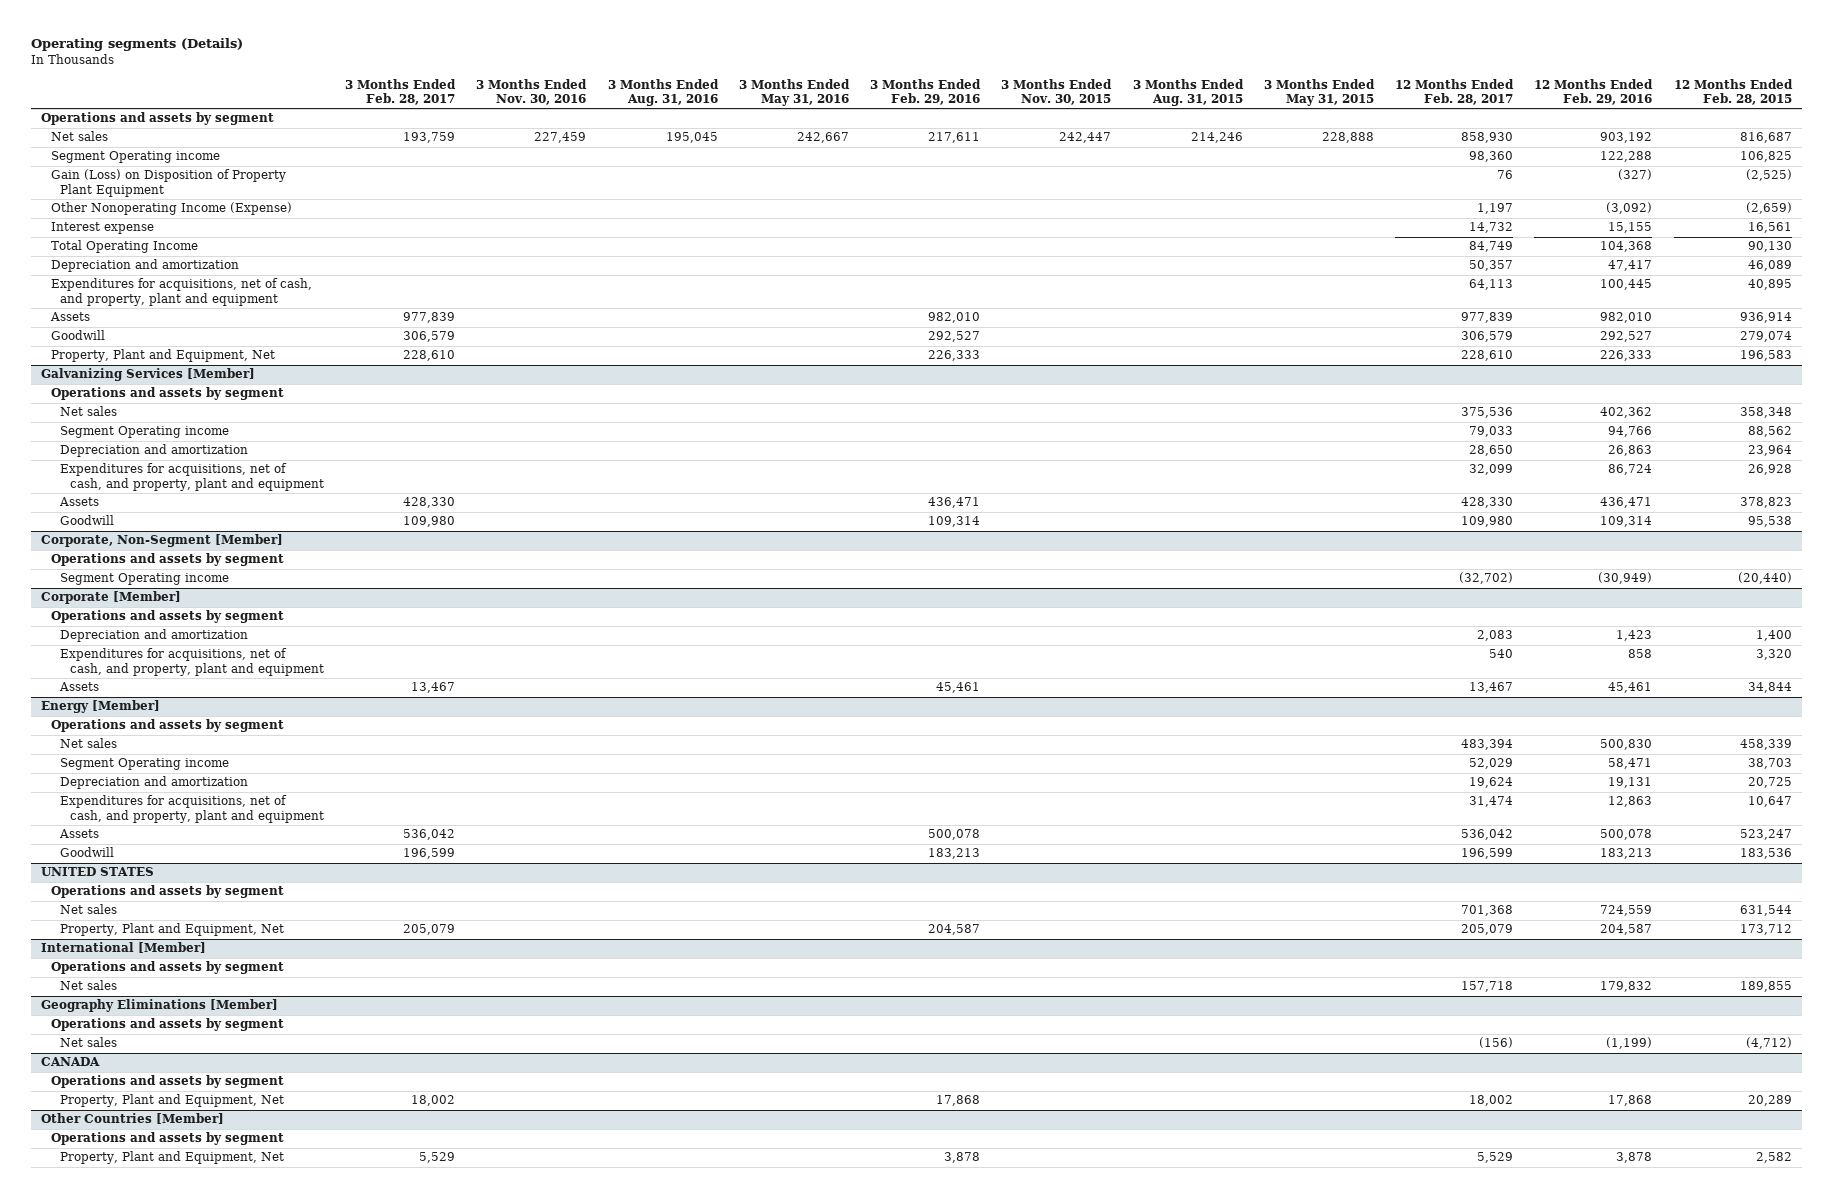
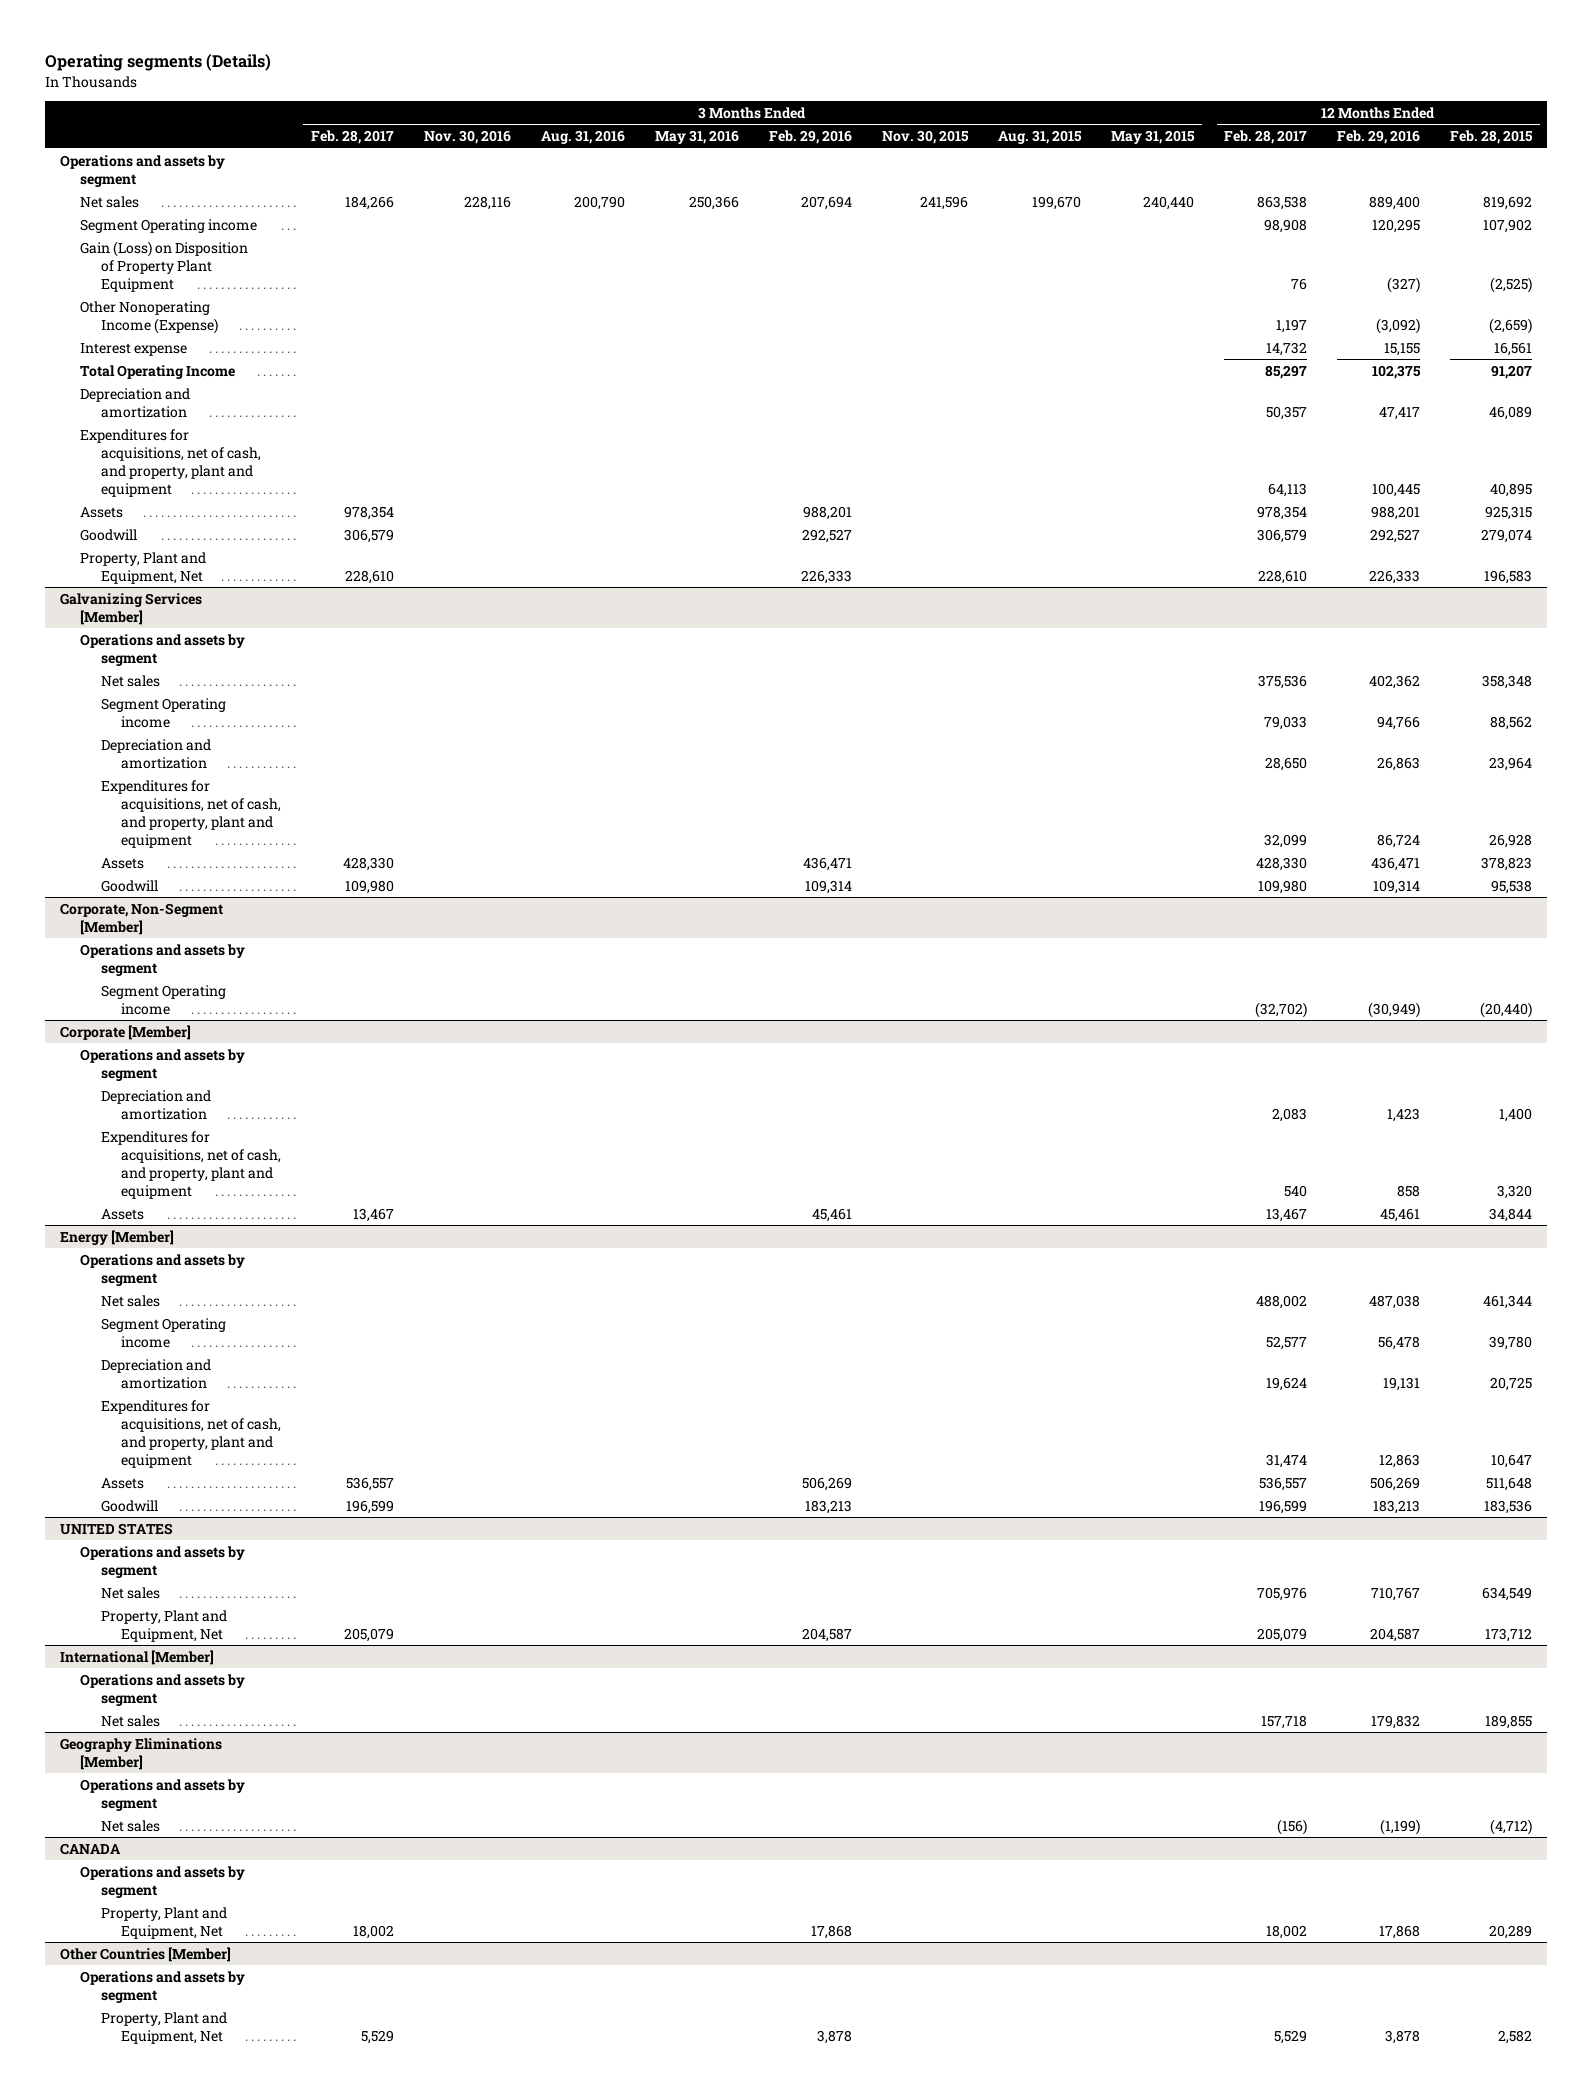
- Net sales | 193,759 | 227,459 | 195,045 | 242,667 | 217,611 | 242,447 | 214,246 | 228,888 | 858,930 | 903,192 | 816,687
- Segment Operating income | | | | | | | | | 98,360 | 122,288 | 106,825
+ Net sales | 184,266 | 228,116 | 200,790 | 250,366 | 207,694 | 241,596 | 199,670 | 240,440 | 863,538 | 889,400 | 819,692
+ Segment Operating income | | | | | | | | | 98,908 | 120,295 | 107,902
- Total Operating Income | | | | | | | | | 84,749 | 104,368 | 90,130
+ Total Operating Income | | | | | | | | | 85,297 | 102,375 | 91,207
- Assets | 977,839 | | | | 982,010 | | | | 977,839 | 982,010 | 936,914
+ Assets | 978,354 | | | | 988,201 | | | | 978,354 | 988,201 | 925,315
@ Energy [Member]
- Net sales | | | | | | | | | 483,394 | 500,830 | 458,339
- Segment Operating income | | | | | | | | | 52,029 | 58,471 | 38,703
+ Net sales | | | | | | | | | 488,002 | 487,038 | 461,344
+ Segment Operating income | | | | | | | | | 52,577 | 56,478 | 39,780
- Assets | 536,042 | | | | 500,078 | | | | 536,042 | 500,078 | 523,247
+ Assets | 536,557 | | | | 506,269 | | | | 536,557 | 506,269 | 511,648
@ UNITED STATES
- Net sales | | | | | | | | | 701,368 | 724,559 | 631,544
+ Net sales | | | | | | | | | 705,976 | 710,767 | 634,549

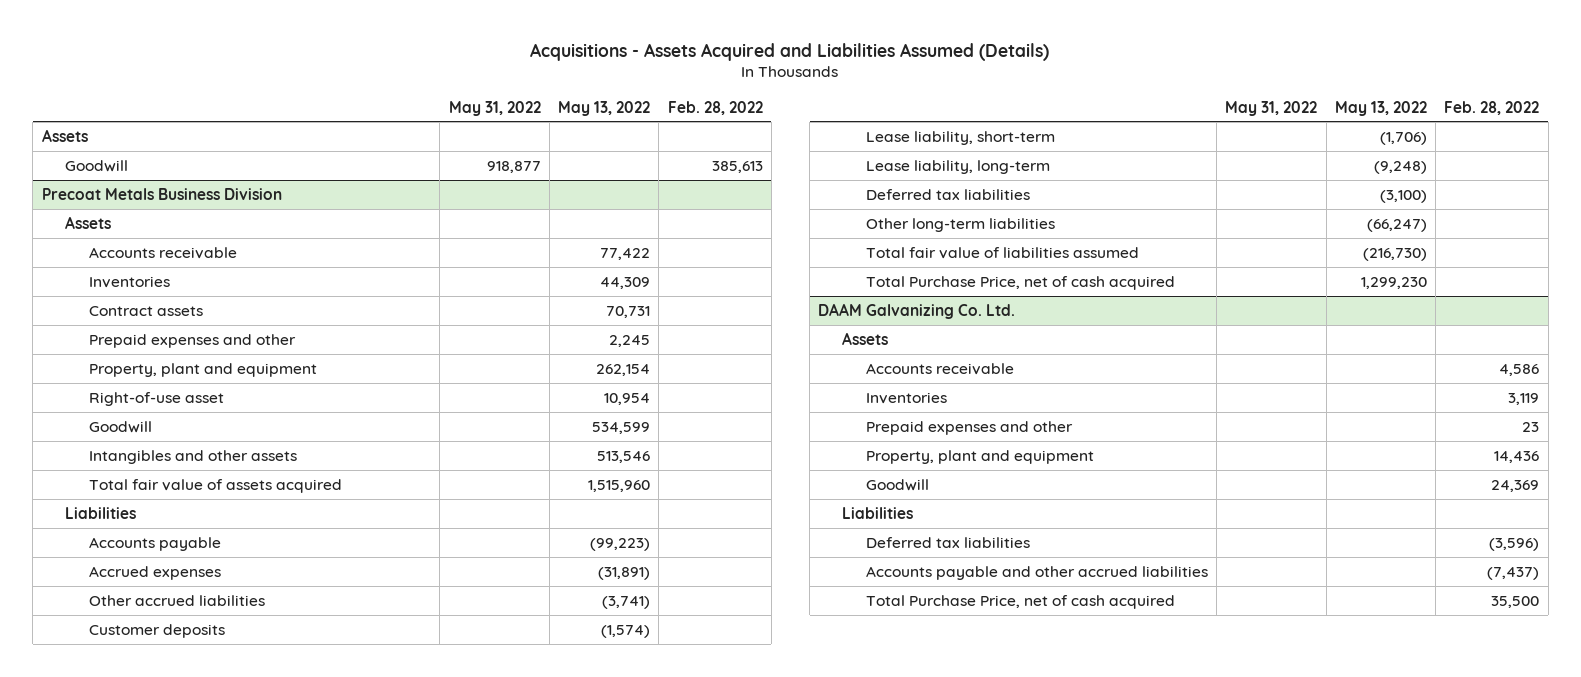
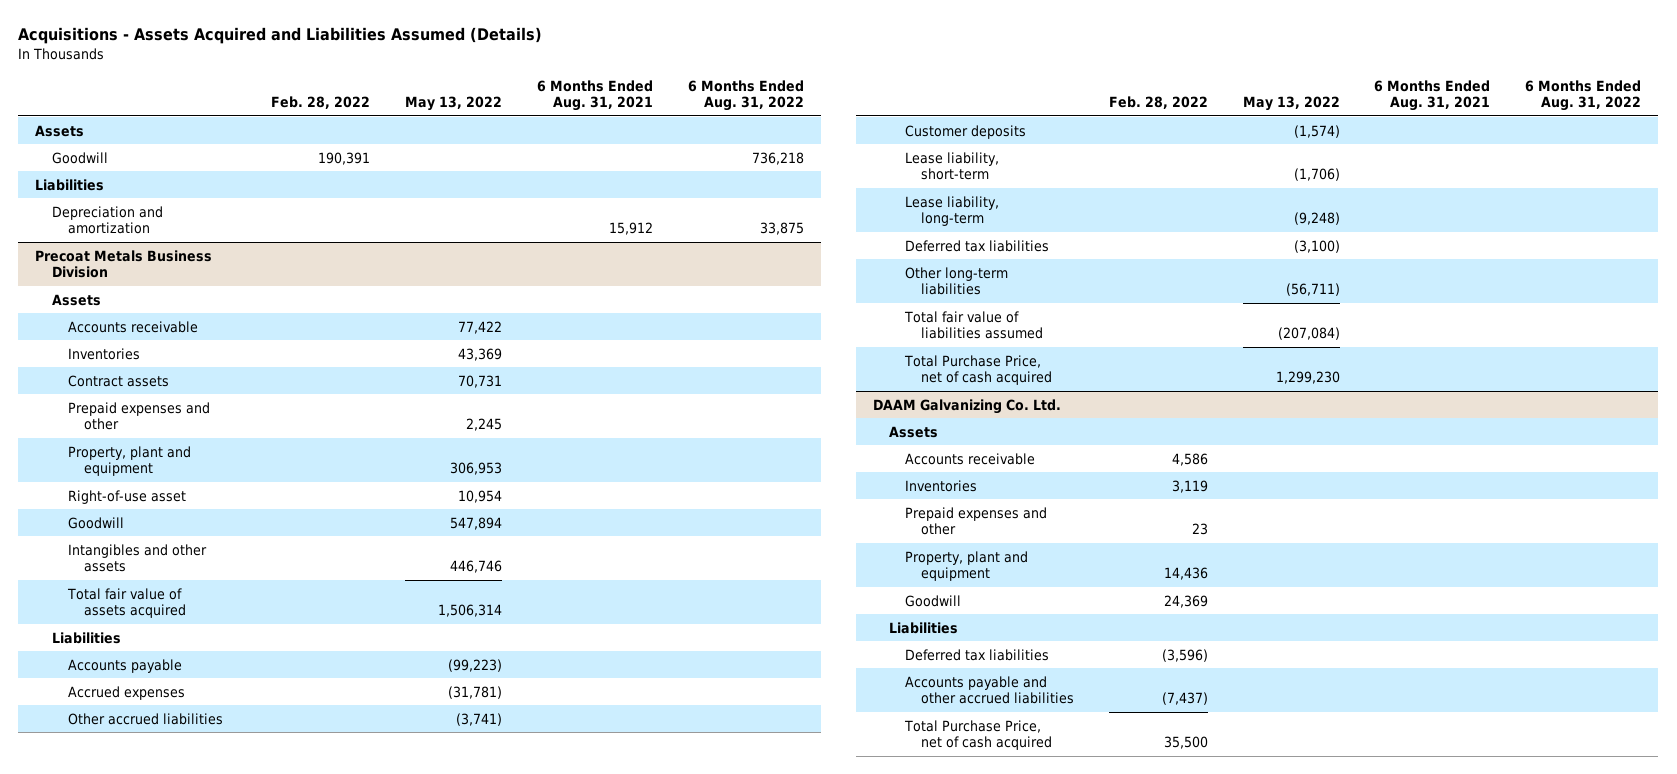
- | May 31, 2022 | May 13, 2022 | Feb. 28, 2022
+ | Feb. 28, 2022 | May 13, 2022 | 6 Months Ended Aug. 31, 2021 | 6 Months Ended Aug. 31, 2022
- Goodwill | 918,877 | | 385,613
+ Goodwill | 190,391 | | | 736,218
+ Liabilities
+ Depreciation and amortization | | | 15,912 | 33,875
@ Precoat Metals Business Division
- Inventories | | 44,309 |
+ Inventories | | 43,369 | |
- Property, plant and equipment | | 262,154 |
+ Property, plant and equipment | | 306,953 | |
- Goodwill | | 534,599 |
- Intangibles and other assets | | 513,546 |
- Total fair value of assets acquired | | 1,515,960 |
+ Goodwill | | 547,894 | |
+ Intangibles and other assets | | 446,746 | |
+ Total fair value of assets acquired | | 1,506,314 | |
- Accrued expenses | | (31,891) |
+ Accrued expenses | | (31,781) | |
- Other long-term liabilities | | (66,247) |
- Total fair value of liabilities assumed | | (216,730) |
+ Other long-term liabilities | | (56,711) | |
+ Total fair value of liabilities assumed | | (207,084) | |

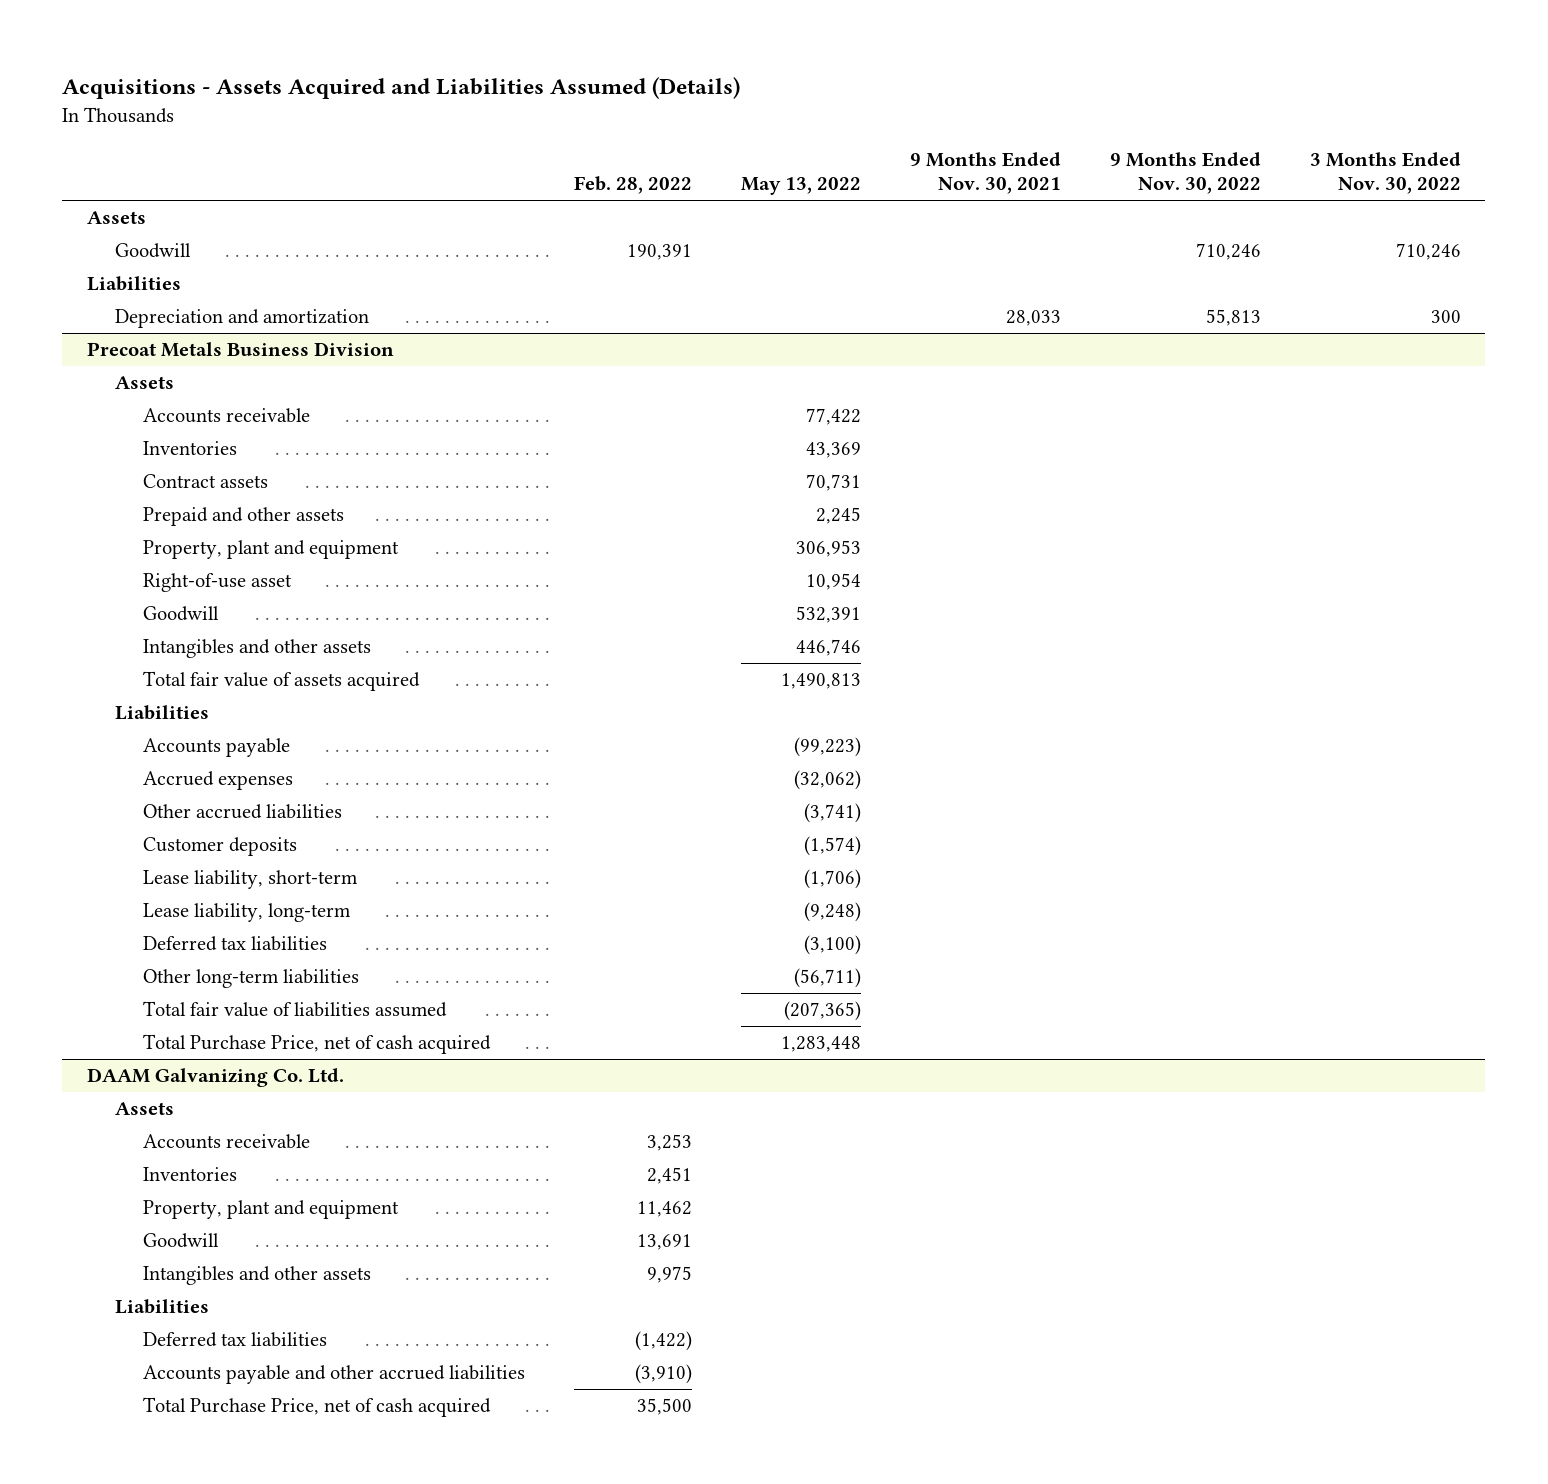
- | Feb. 28, 2022 | May 13, 2022 | 6 Months Ended Aug. 31, 2021 | 6 Months Ended Aug. 31, 2022
+ | Feb. 28, 2022 | May 13, 2022 | 9 Months Ended Nov. 30, 2021 | 9 Months Ended Nov. 30, 2022 | 3 Months Ended Nov. 30, 2022
@ Precoat Metals Business Division
- Prepaid expenses and other | | 2,245 | |
+ Prepaid and other assets | | 2,245 | | |
- Goodwill | | 547,894 | |
+ Goodwill | | 532,391 | | |
- Total fair value of assets acquired | | 1,506,314 | |
+ Total fair value of assets acquired | | 1,490,813 | | |
- Accrued expenses | | (31,781) | |
+ Accrued expenses | | (32,062) | | |
- Total fair value of liabilities assumed | | (207,084) | |
- Total Purchase Price, net of cash acquired | | 1,299,230 | |
+ Total fair value of liabilities assumed | | (207,365) | | |
+ Total Purchase Price, net of cash acquired | | 1,283,448 | | |
@ DAAM Galvanizing Co. Ltd.
- Accounts receivable | 4,586 | | |
- Inventories | 3,119 | | |
- Prepaid expenses and other | 23 | | |
- Property, plant and equipment | 14,436 | | |
- Goodwill | 24,369 | | |
+ Accounts receivable | 3,253 | | | |
+ Inventories | 2,451 | | | |
+ Property, plant and equipment | 11,462 | | | |
+ Goodwill | 13,691 | | | |
+ Intangibles and other assets | 9,975 | | | |
- Deferred tax liabilities | (3,596) | | |
- Accounts payable and other accrued liabilities | (7,437) | | |
+ Deferred tax liabilities | (1,422) | | | |
+ Accounts payable and other accrued liabilities | (3,910) | | | |

